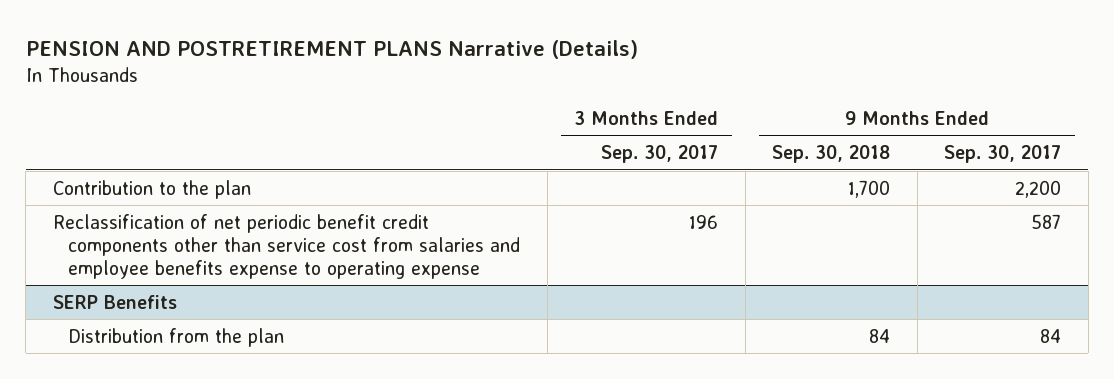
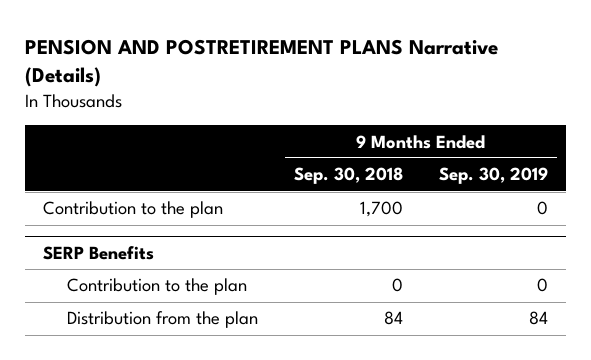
- | 3 Months Ended Sep. 30, 2017 | 9 Months Ended Sep. 30, 2018 | 9 Months Ended Sep. 30, 2017
+ | 9 Months Ended Sep. 30, 2018 | 9 Months Ended Sep. 30, 2019
- Reclassification of net periodic benefit credit components other than service cost from salaries and employee benefits expense to operating expense | 196 | | 587
@ SERP Benefits
+ Contribution to the plan | 0 | 0

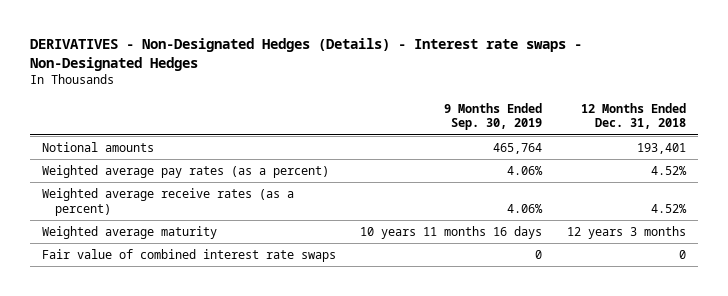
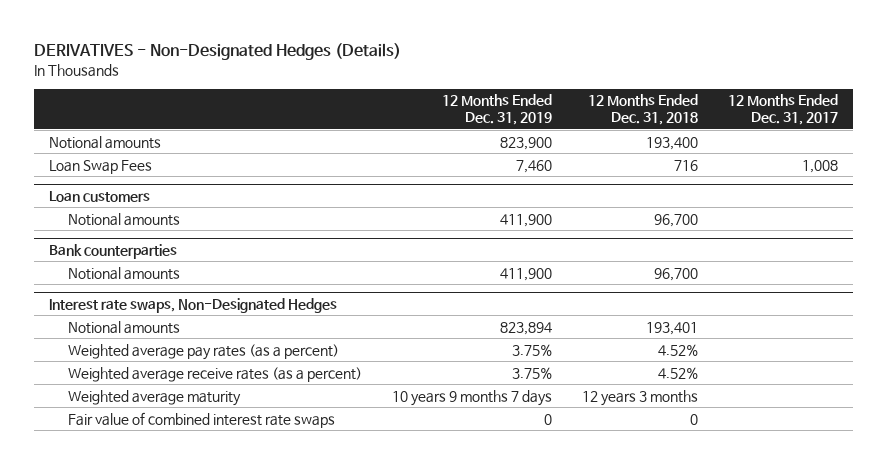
- DERIVATIVES - Non-Designated Hedges (Details) - Interest rate swaps - Non-Designated Hedges
+ DERIVATIVES - Non-Designated Hedges (Details)
- | 9 Months Ended Sep. 30, 2019 | 12 Months Ended Dec. 31, 2018
+ | 12 Months Ended Dec. 31, 2019 | 12 Months Ended Dec. 31, 2018 | 12 Months Ended Dec. 31, 2017
+ Notional amounts | 823,900 | 193,400 |
+ Loan Swap Fees | 7,460 | 716 | 1,008
+ Loan customers
+ Notional amounts | 411,900 | 96,700 |
+ Bank counterparties
+ Notional amounts | 411,900 | 96,700 |
+ Interest rate swaps, Non-Designated Hedges

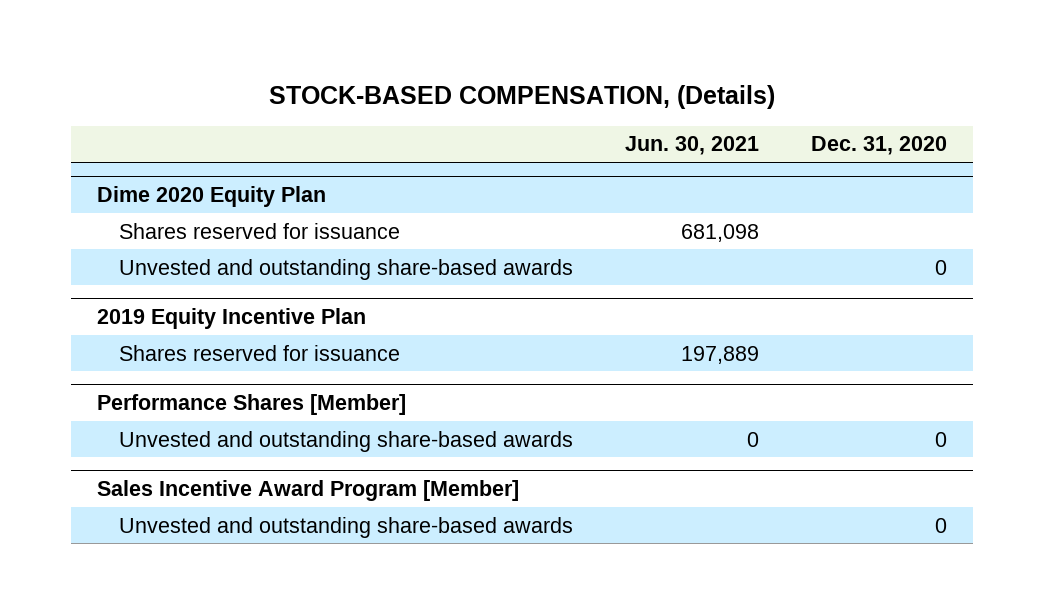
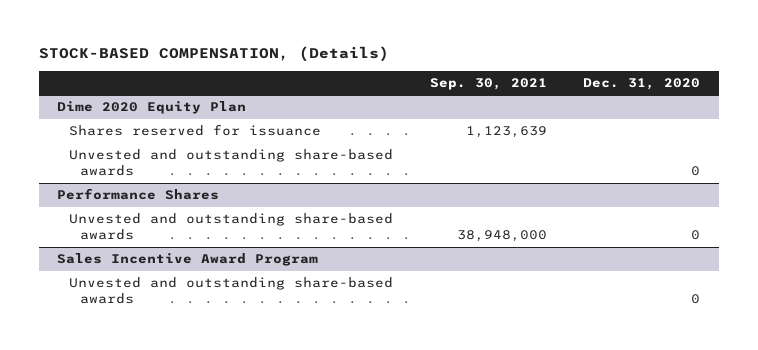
- | Jun. 30, 2021 | Dec. 31, 2020
+ | Sep. 30, 2021 | Dec. 31, 2020
- 2019 Equity Incentive Plan
- Shares reserved for issuance | 197,889 |
- Performance Shares [Member]
+ Performance Shares
- Sales Incentive Award Program [Member]
+ Sales Incentive Award Program

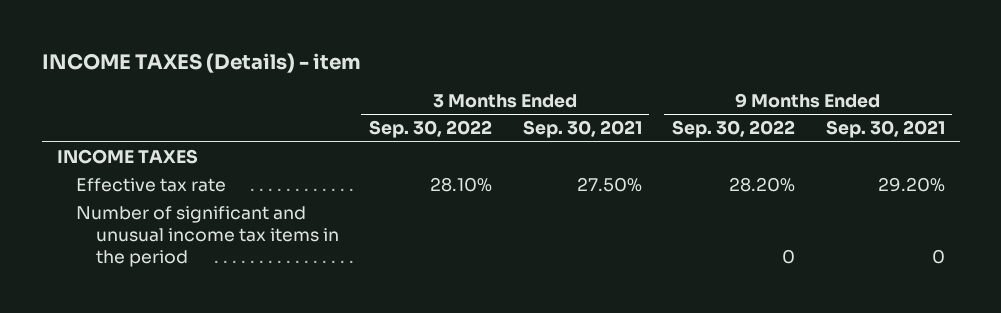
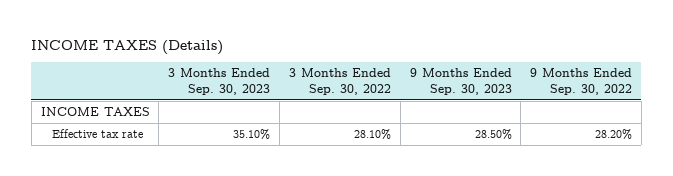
- INCOME TAXES (Details) - item
+ INCOME TAXES (Details)
- | 3 Months Ended Sep. 30, 2022 | 3 Months Ended Sep. 30, 2021 | 9 Months Ended Sep. 30, 2022 | 9 Months Ended Sep. 30, 2021
+ | 3 Months Ended Sep. 30, 2023 | 3 Months Ended Sep. 30, 2022 | 9 Months Ended Sep. 30, 2023 | 9 Months Ended Sep. 30, 2022
- Number of significant and unusual income tax items in the period | | | 0 | 0

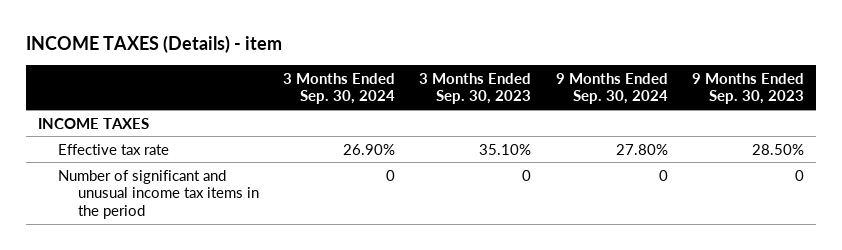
- INCOME TAXES (Details)
+ INCOME TAXES (Details) - item
- | 3 Months Ended Sep. 30, 2023 | 3 Months Ended Sep. 30, 2022 | 9 Months Ended Sep. 30, 2023 | 9 Months Ended Sep. 30, 2022
+ | 3 Months Ended Sep. 30, 2024 | 3 Months Ended Sep. 30, 2023 | 9 Months Ended Sep. 30, 2024 | 9 Months Ended Sep. 30, 2023
+ Number of significant and unusual income tax items in the period | 0 | 0 | 0 | 0

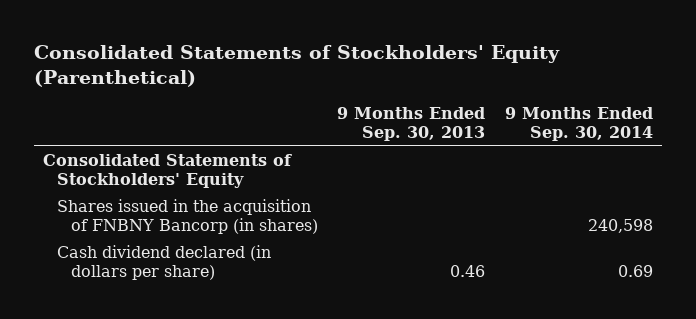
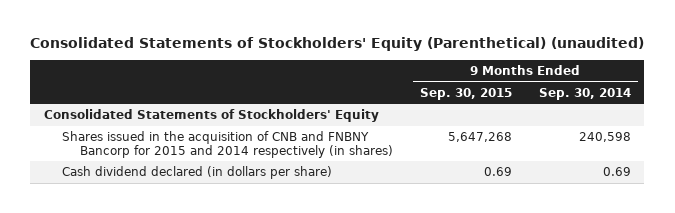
- Consolidated Statements of Stockholders' Equity (Parenthetical)
+ Consolidated Statements of Stockholders' Equity (Parenthetical) (unaudited)
- | 9 Months Ended Sep. 30, 2013 | 9 Months Ended Sep. 30, 2014
+ | 9 Months Ended Sep. 30, 2015 | 9 Months Ended Sep. 30, 2014
- Shares issued in the acquisition of FNBNY Bancorp (in shares) | | 240,598
+ Shares issued in the acquisition of CNB and FNBNY Bancorp for 2015 and 2014 respectively (in shares) | 5,647,268 | 240,598

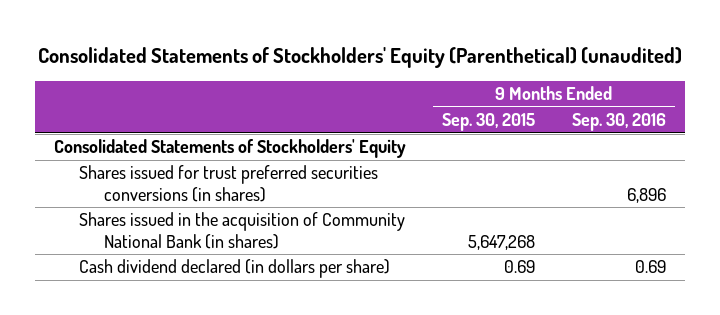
- | 9 Months Ended Sep. 30, 2015 | 9 Months Ended Sep. 30, 2014
+ | 9 Months Ended Sep. 30, 2015 | 9 Months Ended Sep. 30, 2016
- Shares issued in the acquisition of CNB and FNBNY Bancorp for 2015 and 2014 respectively (in shares) | 5,647,268 | 240,598
+ Shares issued for trust preferred securities conversions (in shares) | | 6,896
+ Shares issued in the acquisition of Community National Bank (in shares) | 5,647,268 |

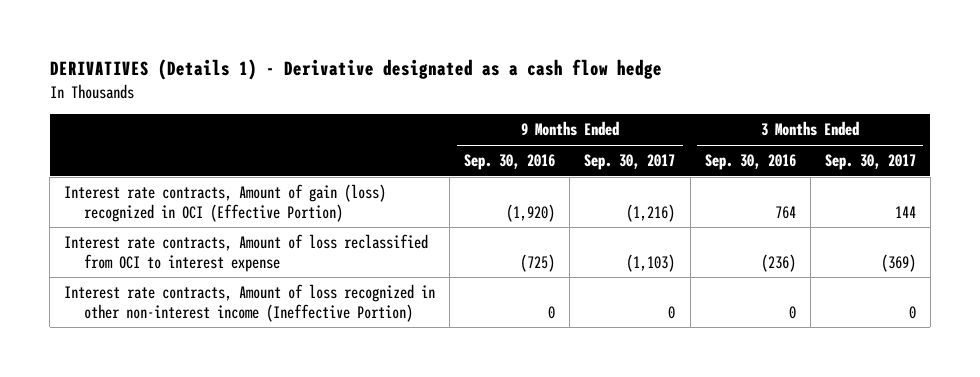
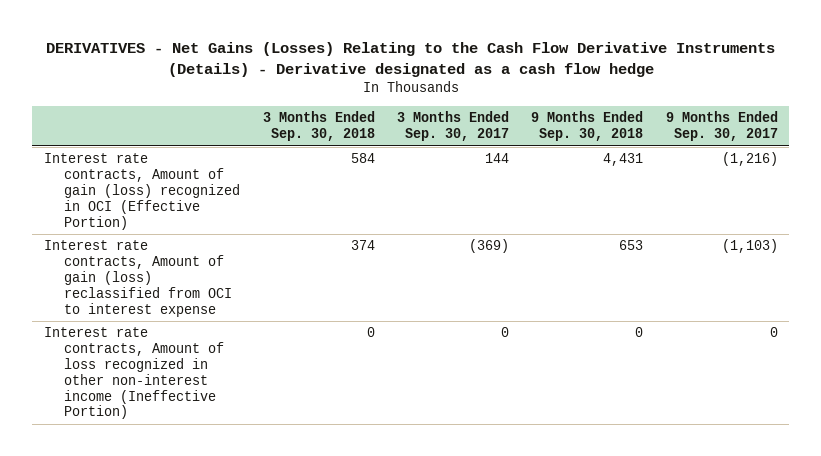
- DERIVATIVES (Details 1) - Derivative designated as a cash flow hedge
+ DERIVATIVES - Net Gains (Losses) Relating to the Cash Flow Derivative Instruments (Details) - Derivative designated as a cash flow hedge
- | 9 Months Ended Sep. 30, 2016 | 9 Months Ended Sep. 30, 2017 | 3 Months Ended Sep. 30, 2016 | 3 Months Ended Sep. 30, 2017
+ | 3 Months Ended Sep. 30, 2018 | 3 Months Ended Sep. 30, 2017 | 9 Months Ended Sep. 30, 2018 | 9 Months Ended Sep. 30, 2017
- Interest rate contracts, Amount of loss reclassified from OCI to interest expense | (725) | (1,103) | (236) | (369)
+ Interest rate contracts, Amount of gain (loss) reclassified from OCI to interest expense | 374 | (369) | 653 | (1,103)

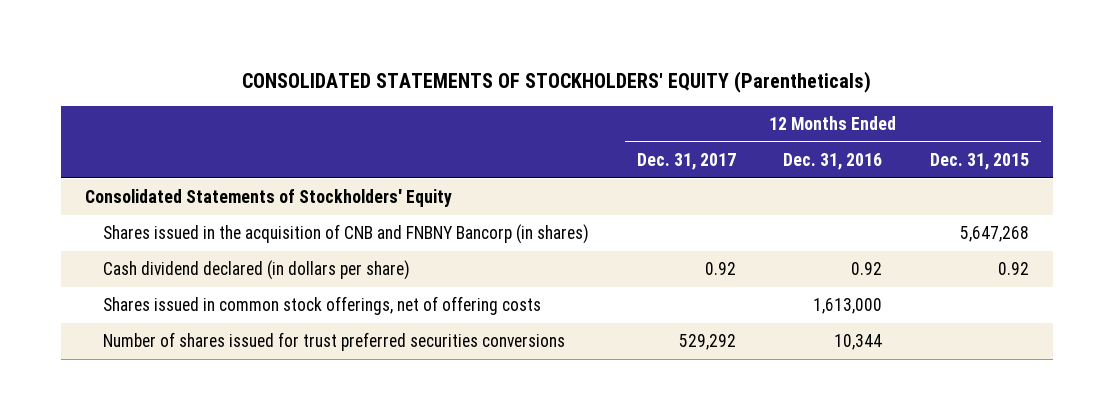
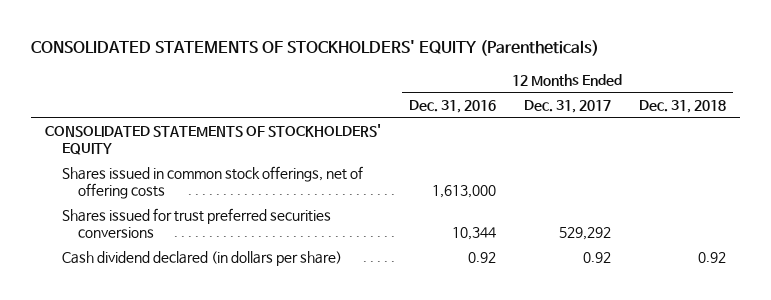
- | 12 Months Ended Dec. 31, 2017 | 12 Months Ended Dec. 31, 2016 | 12 Months Ended Dec. 31, 2015
+ | 12 Months Ended Dec. 31, 2016 | 12 Months Ended Dec. 31, 2017 | 12 Months Ended Dec. 31, 2018
- Consolidated Statements of Stockholders' Equity
- Shares issued in the acquisition of CNB and FNBNY Bancorp (in shares) | | | 5,647,268
+ CONSOLIDATED STATEMENTS OF STOCKHOLDERS' EQUITY
- Number of shares issued for trust preferred securities conversions | 529,292 | 10,344 |
+ Shares issued for trust preferred securities conversions | 10,344 | 529,292 |
moved down: Cash dividend declared (in dollars per share) | 0.92 | 0.92 | 0.92

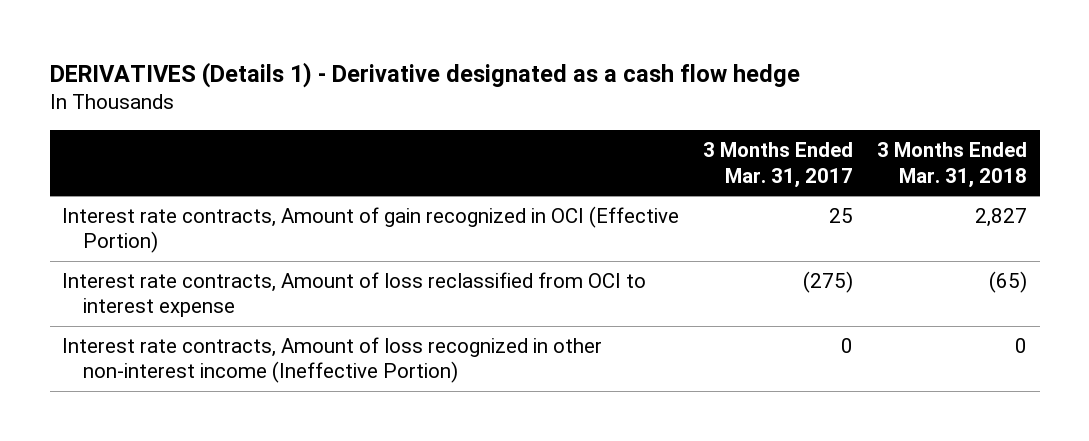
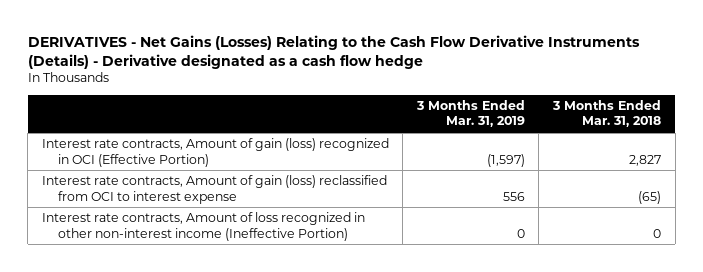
- DERIVATIVES (Details 1) - Derivative designated as a cash flow hedge
+ DERIVATIVES - Net Gains (Losses) Relating to the Cash Flow Derivative Instruments (Details) - Derivative designated as a cash flow hedge
- | 3 Months Ended Mar. 31, 2017 | 3 Months Ended Mar. 31, 2018
+ | 3 Months Ended Mar. 31, 2019 | 3 Months Ended Mar. 31, 2018
- Interest rate contracts, Amount of gain recognized in OCI (Effective Portion) | 25 | 2,827
- Interest rate contracts, Amount of loss reclassified from OCI to interest expense | (275) | (65)
+ Interest rate contracts, Amount of gain (loss) recognized in OCI (Effective Portion) | (1,597) | 2,827
+ Interest rate contracts, Amount of gain (loss) reclassified from OCI to interest expense | 556 | (65)

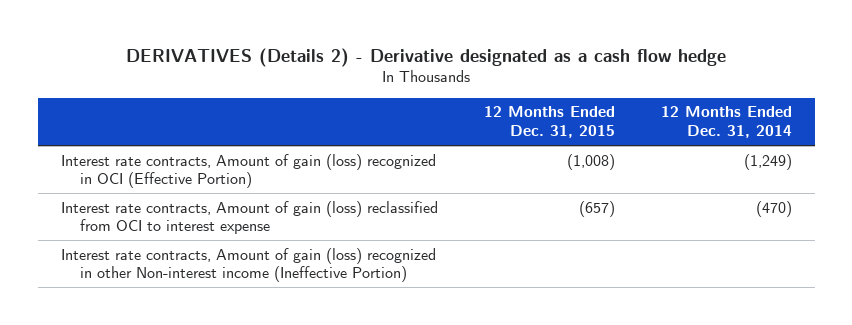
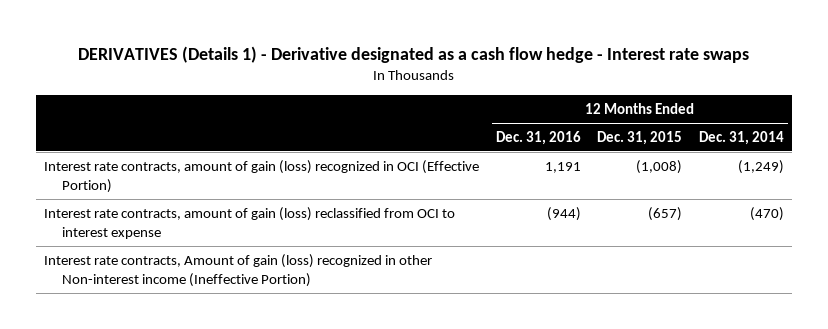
- DERIVATIVES (Details 2) - Derivative designated as a cash flow hedge
+ DERIVATIVES (Details 1) - Derivative designated as a cash flow hedge - Interest rate swaps
- | 12 Months Ended Dec. 31, 2015 | 12 Months Ended Dec. 31, 2014
+ | 12 Months Ended Dec. 31, 2016 | 12 Months Ended Dec. 31, 2015 | 12 Months Ended Dec. 31, 2014
- Interest rate contracts, Amount of gain (loss) recognized in OCI (Effective Portion) | (1,008) | (1,249)
- Interest rate contracts, Amount of gain (loss) reclassified from OCI to interest expense | (657) | (470)
+ Interest rate contracts, amount of gain (loss) recognized in OCI (Effective Portion) | 1,191 | (1,008) | (1,249)
+ Interest rate contracts, amount of gain (loss) reclassified from OCI to interest expense | (944) | (657) | (470)

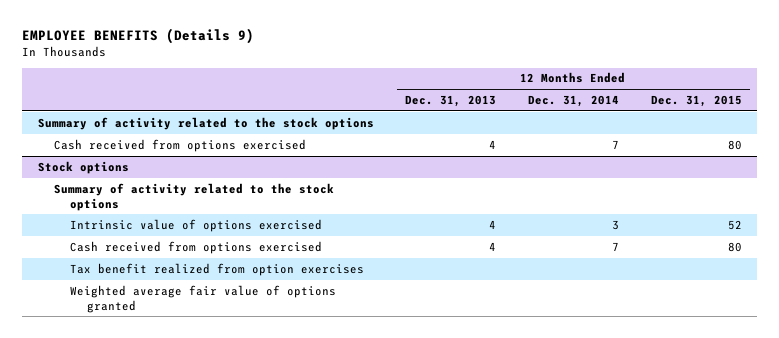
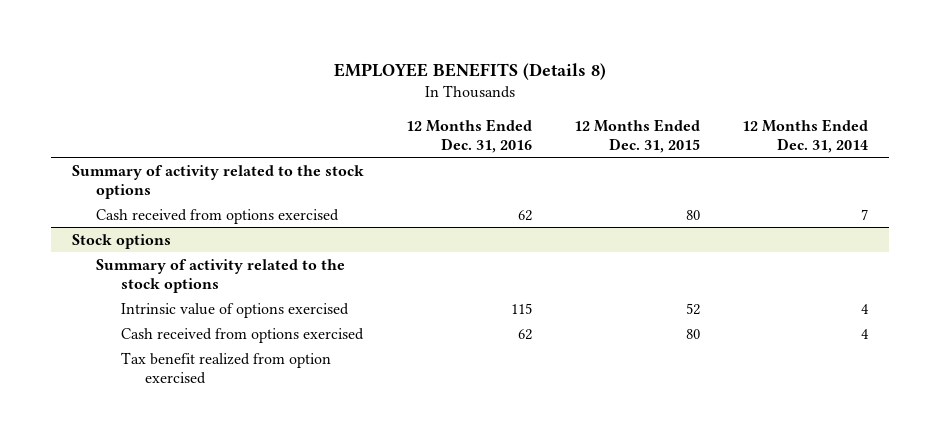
- EMPLOYEE BENEFITS (Details 9)
+ EMPLOYEE BENEFITS (Details 8)
- | 12 Months Ended Dec. 31, 2013 | 12 Months Ended Dec. 31, 2014 | 12 Months Ended Dec. 31, 2015
+ | 12 Months Ended Dec. 31, 2016 | 12 Months Ended Dec. 31, 2015 | 12 Months Ended Dec. 31, 2014
@ Stock options
- Intrinsic value of options exercised | 4 | 3 | 52
- Cash received from options exercised | 4 | 7 | 80
- Tax benefit realized from option exercises
- Weighted average fair value of options granted
+ Intrinsic value of options exercised | 115 | 52 | 4
+ Cash received from options exercised | 62 | 80 | 4
+ Tax benefit realized from option exercised

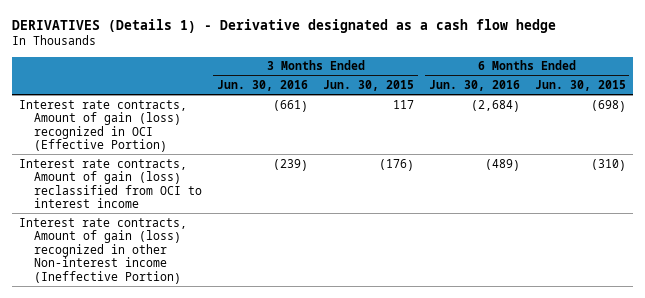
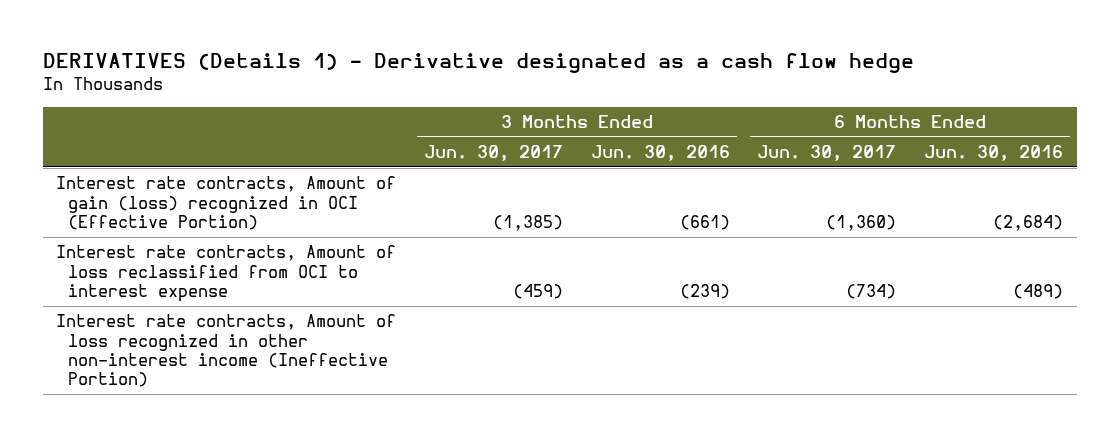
- | 3 Months Ended Jun. 30, 2016 | 3 Months Ended Jun. 30, 2015 | 6 Months Ended Jun. 30, 2016 | 6 Months Ended Jun. 30, 2015
+ | 3 Months Ended Jun. 30, 2017 | 3 Months Ended Jun. 30, 2016 | 6 Months Ended Jun. 30, 2017 | 6 Months Ended Jun. 30, 2016
- Interest rate contracts, Amount of gain (loss) reclassified from OCI to interest income | (239) | (176) | (489) | (310)
- Interest rate contracts, Amount of gain (loss) recognized in other Non-interest income (Ineffective Portion)
+ Interest rate contracts, Amount of loss reclassified from OCI to interest expense | (459) | (239) | (734) | (489)
+ Interest rate contracts, Amount of loss recognized in other non-interest income (Ineffective Portion)

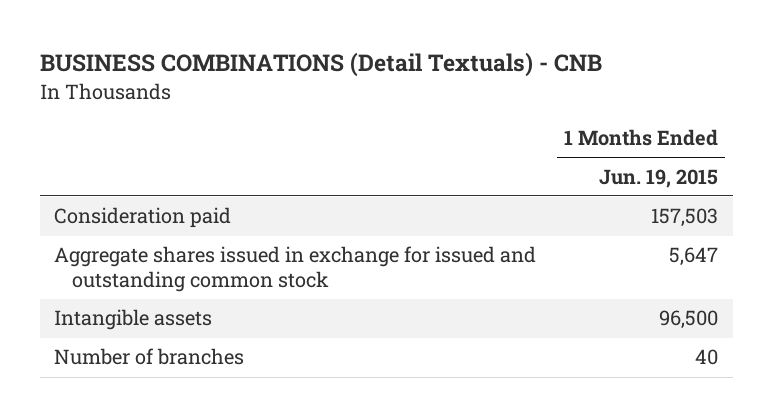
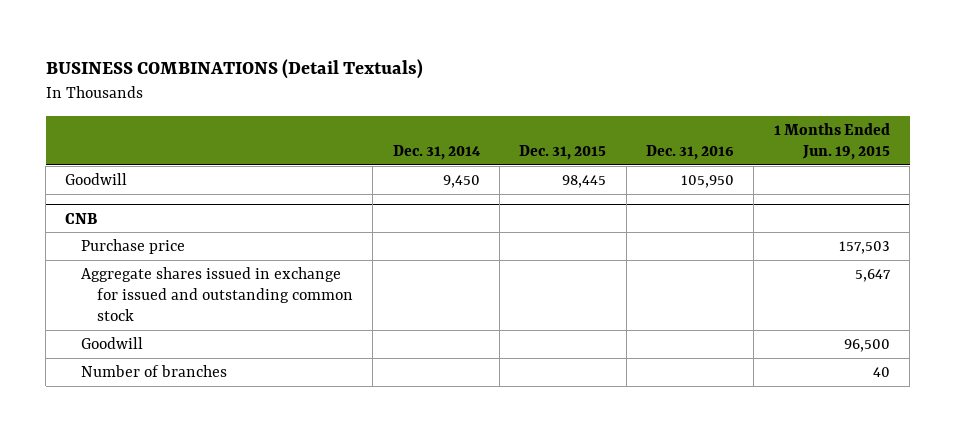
- BUSINESS COMBINATIONS (Detail Textuals) - CNB
+ BUSINESS COMBINATIONS (Detail Textuals)
- | 1 Months Ended Jun. 19, 2015
+ | Dec. 31, 2014 | Dec. 31, 2015 | Dec. 31, 2016 | 1 Months Ended Jun. 19, 2015
- Consideration paid | 157,503
+ Goodwill | 9,450 | 98,445 | 105,950 |
+ CNB
+ Purchase price | | | | 157,503
- Intangible assets | 96,500
+ Goodwill | | | | 96,500

